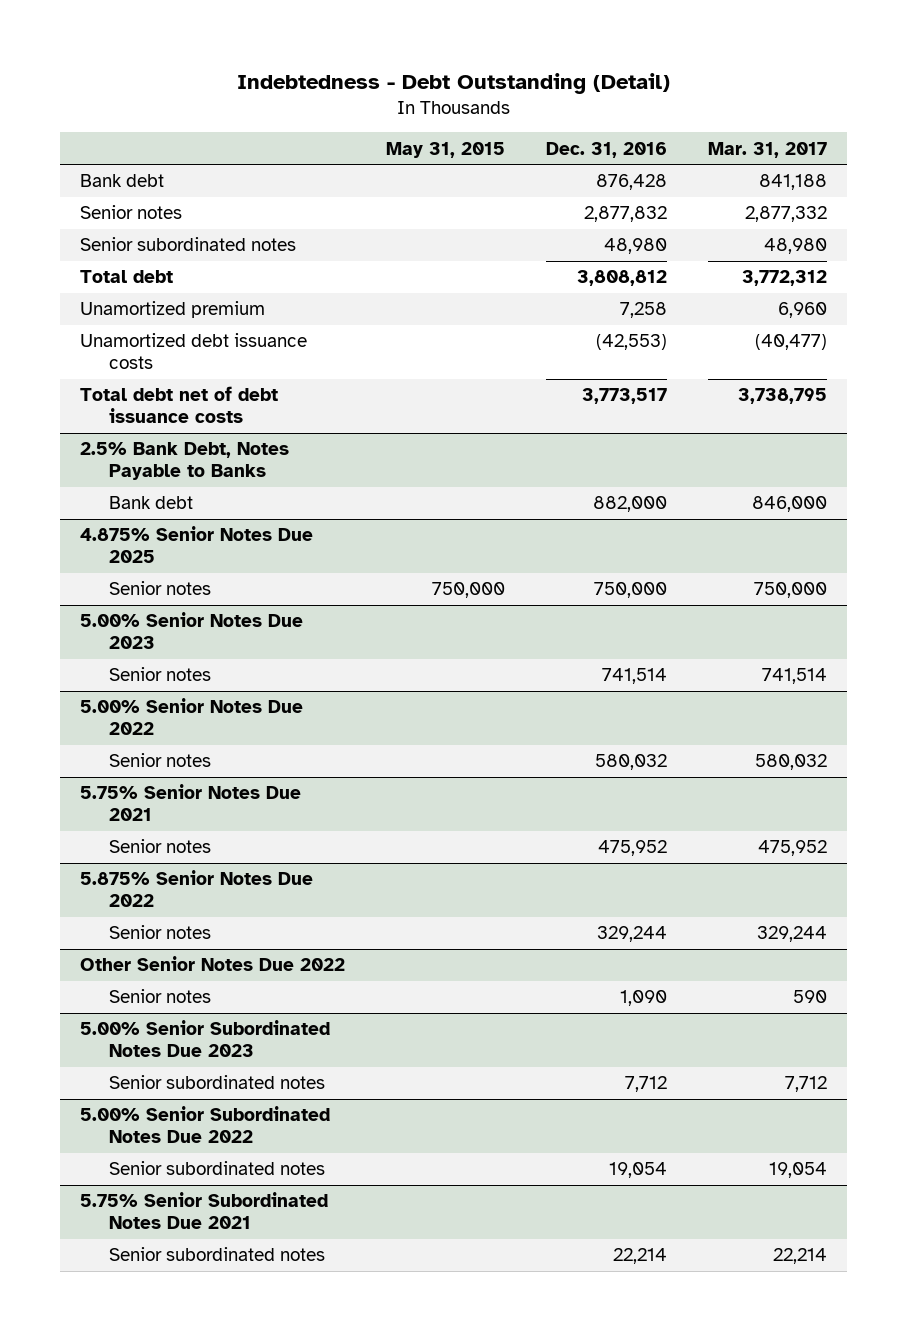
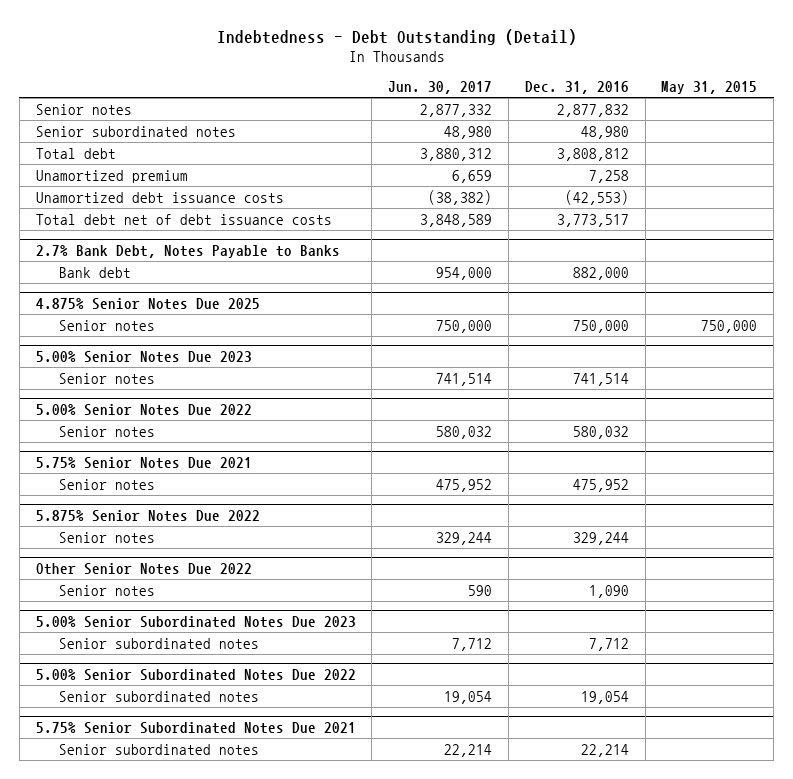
- | May 31, 2015 | Dec. 31, 2016 | Mar. 31, 2017
+ | Jun. 30, 2017 | Dec. 31, 2016 | May 31, 2015
- Bank debt | | 876,428 | 841,188
- 2.5% Bank Debt, Notes Payable to Banks
+ 2.7% Bank Debt, Notes Payable to Banks

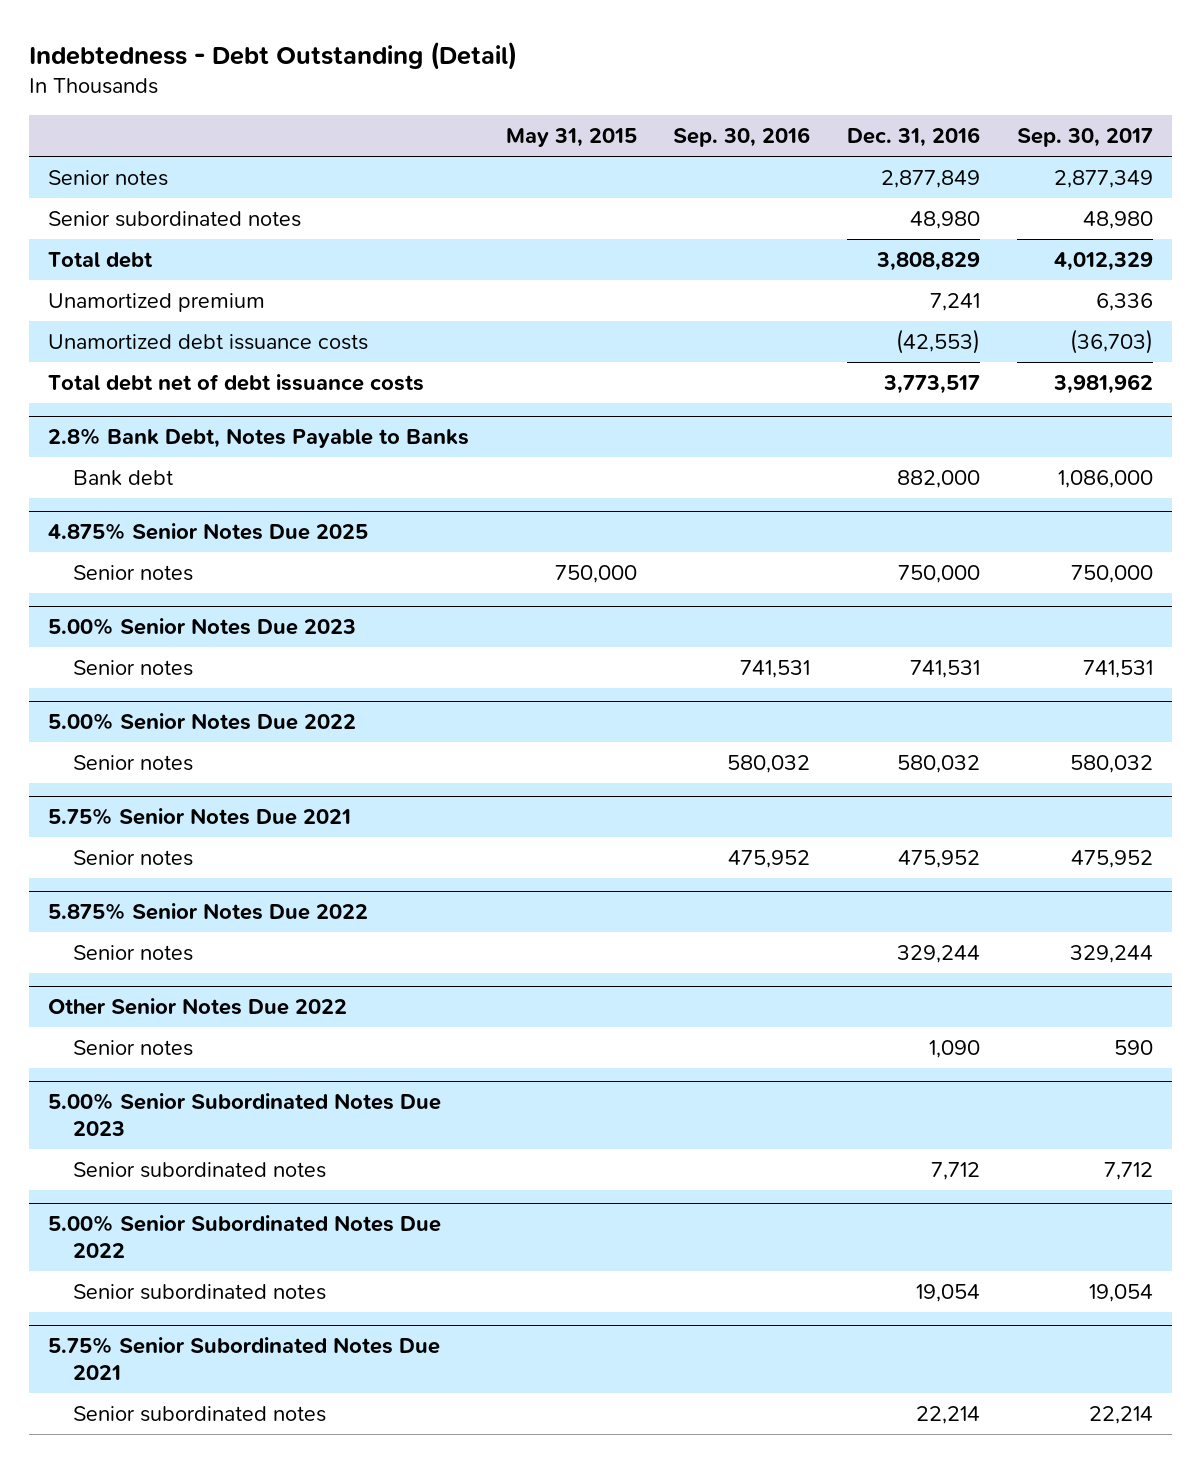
- | Jun. 30, 2017 | Dec. 31, 2016 | May 31, 2015
+ | May 31, 2015 | Sep. 30, 2016 | Dec. 31, 2016 | Sep. 30, 2017
- Senior notes | 2,877,332 | 2,877,832 |
+ Senior notes | | | 2,877,849 | 2,877,349
- Total debt | 3,880,312 | 3,808,812 |
- Unamortized premium | 6,659 | 7,258 |
+ Total debt | | | 3,808,829 | 4,012,329
+ Unamortized premium | | | 7,241 | 6,336
- 2.7% Bank Debt, Notes Payable to Banks
+ 2.8% Bank Debt, Notes Payable to Banks
@ 5.00% Senior Notes Due 2023
- Senior notes | 741,514 | 741,514 |
+ Senior notes | | 741,531 | 741,531 | 741,531

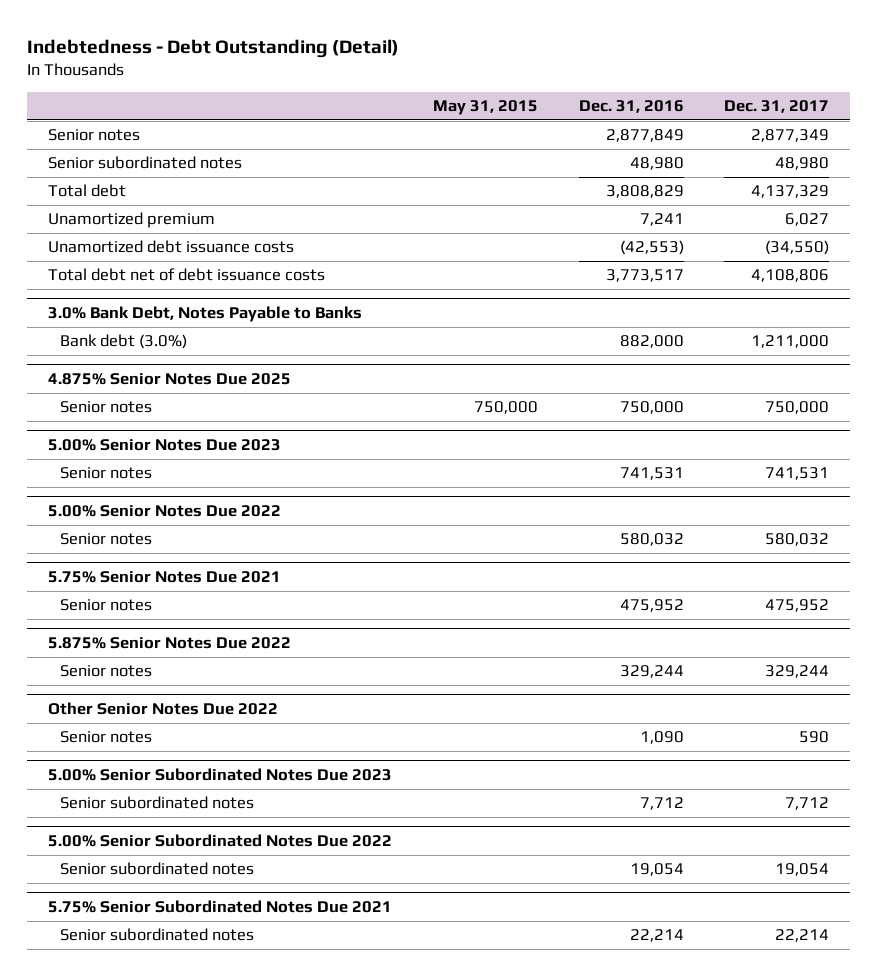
- | May 31, 2015 | Sep. 30, 2016 | Dec. 31, 2016 | Sep. 30, 2017
+ | May 31, 2015 | Dec. 31, 2016 | Dec. 31, 2017
- 2.8% Bank Debt, Notes Payable to Banks
- Bank debt | | | 882,000 | 1,086,000
+ 3.0% Bank Debt, Notes Payable to Banks
+ Bank debt (3.0%) | | 882,000 | 1,211,000

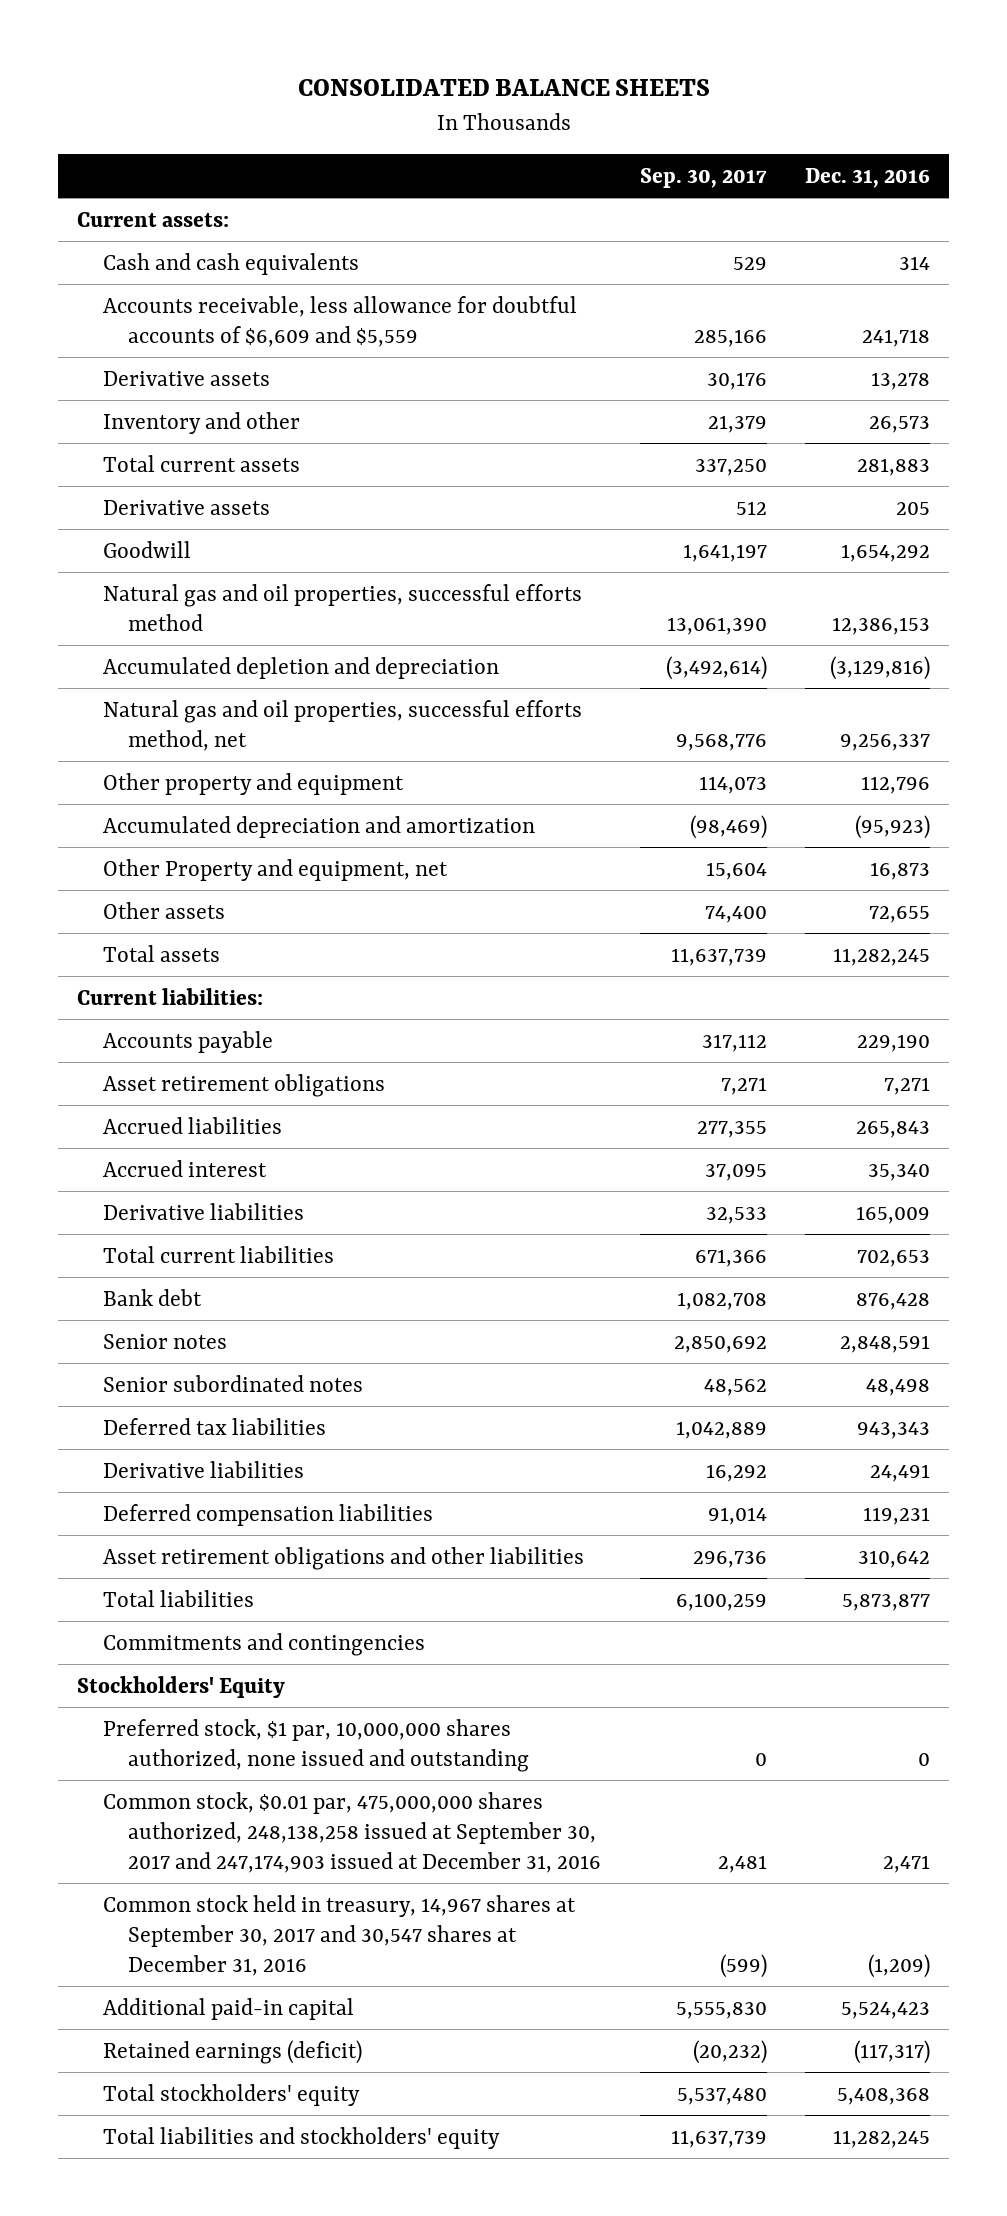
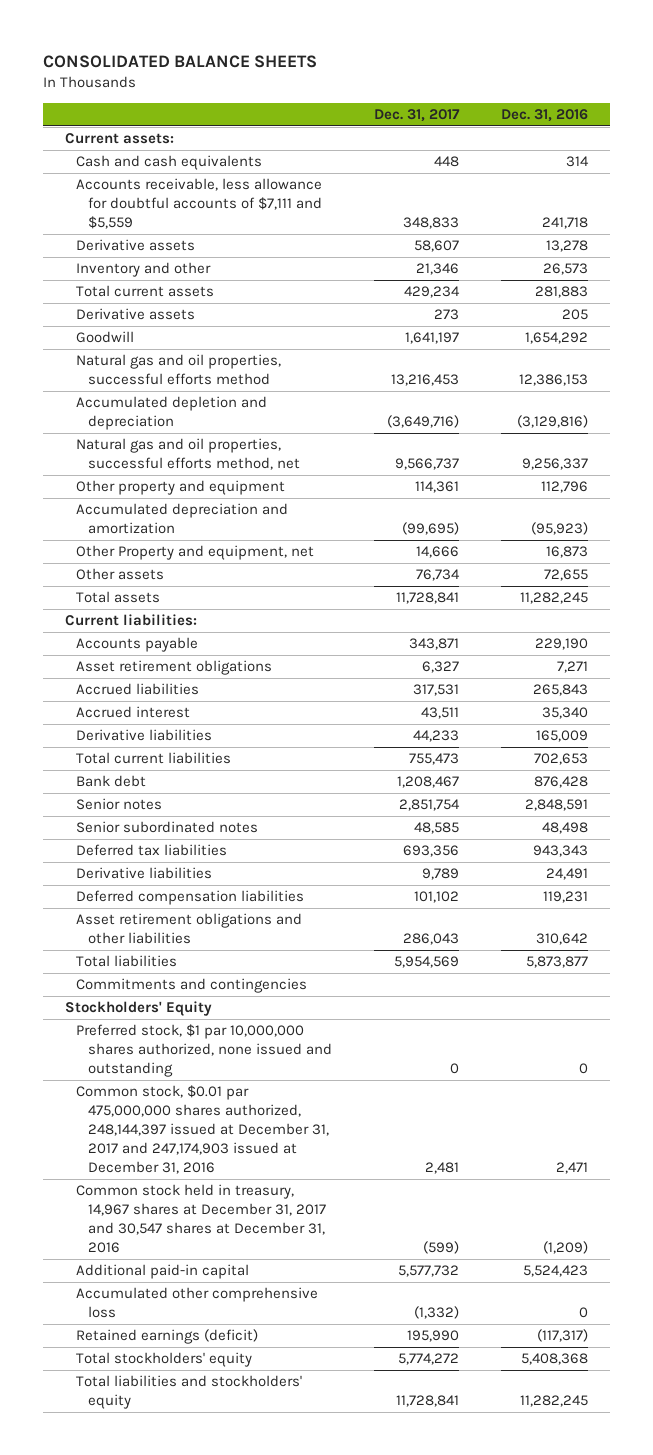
- | Sep. 30, 2017 | Dec. 31, 2016
+ | Dec. 31, 2017 | Dec. 31, 2016
- Accounts receivable, less allowance for doubtful accounts of $6,609 and $5,559 | 285,166 | 241,718
+ Accounts receivable, less allowance for doubtful accounts of $7,111 and $5,559 | 348,833 | 241,718
- Preferred stock, $1 par, 10,000,000 shares authorized, none issued and outstanding | 0 | 0
- Common stock, $0.01 par, 475,000,000 shares authorized, 248,138,258 issued at September 30, 2017 and 247,174,903 issued at December 31, 2016 | 2,481 | 2,471
- Common stock held in treasury, 14,967 shares at September 30, 2017 and 30,547 shares at December 31, 2016 | (599) | (1,209)
+ Preferred stock, $1 par 10,000,000 shares authorized, none issued and outstanding | 0 | 0
+ Common stock, $0.01 par 475,000,000 shares authorized, 248,144,397 issued at December 31, 2017 and 247,174,903 issued at December 31, 2016 | 2,481 | 2,471
+ Common stock held in treasury, 14,967 shares at December 31, 2017 and 30,547 shares at December 31, 2016 | (599) | (1,209)
+ Accumulated other comprehensive loss | (1,332) | 0

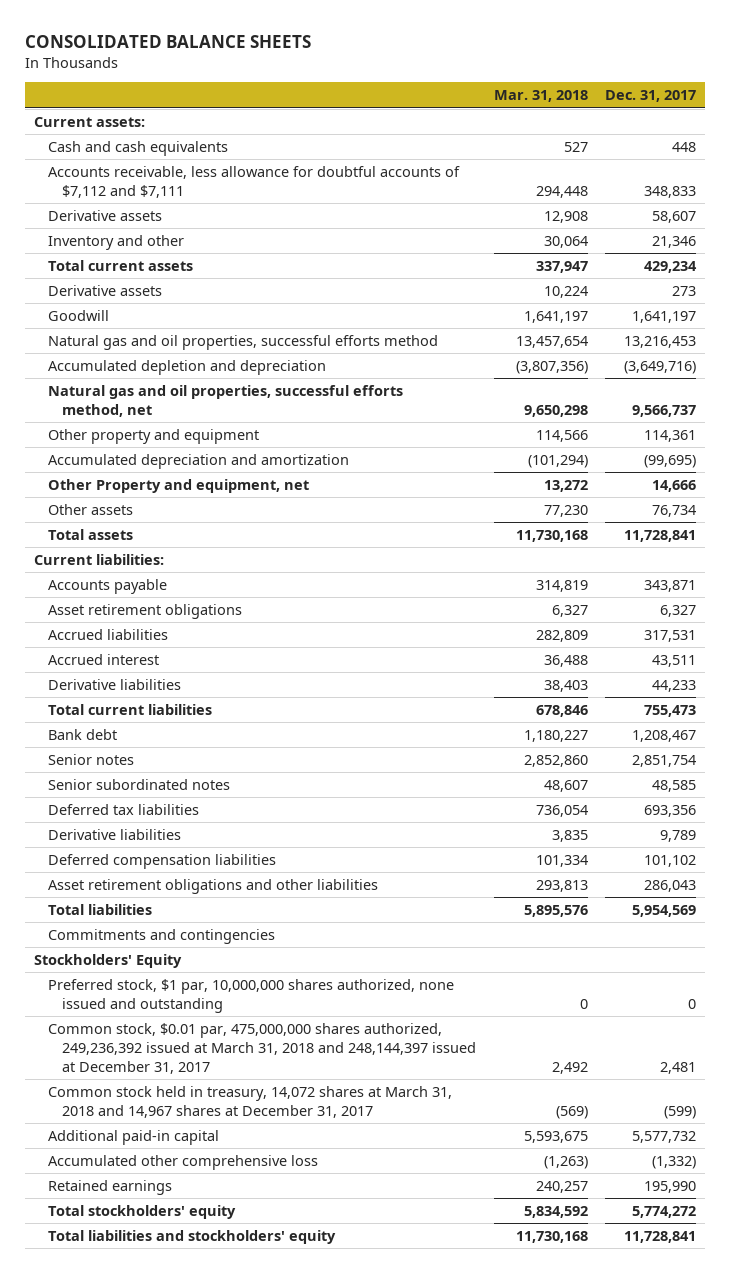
- | Dec. 31, 2017 | Dec. 31, 2016
+ | Mar. 31, 2018 | Dec. 31, 2017
- Accounts receivable, less allowance for doubtful accounts of $7,111 and $5,559 | 348,833 | 241,718
+ Accounts receivable, less allowance for doubtful accounts of $7,112 and $7,111 | 294,448 | 348,833
- Preferred stock, $1 par 10,000,000 shares authorized, none issued and outstanding | 0 | 0
- Common stock, $0.01 par 475,000,000 shares authorized, 248,144,397 issued at December 31, 2017 and 247,174,903 issued at December 31, 2016 | 2,481 | 2,471
- Common stock held in treasury, 14,967 shares at December 31, 2017 and 30,547 shares at December 31, 2016 | (599) | (1,209)
+ Preferred stock, $1 par, 10,000,000 shares authorized, none issued and outstanding | 0 | 0
+ Common stock, $0.01 par, 475,000,000 shares authorized, 249,236,392 issued at March 31, 2018 and 248,144,397 issued at December 31, 2017 | 2,492 | 2,481
+ Common stock held in treasury, 14,072 shares at March 31, 2018 and 14,967 shares at December 31, 2017 | (569) | (599)
- Retained earnings (deficit) | 195,990 | (117,317)
+ Retained earnings | 240,257 | 195,990

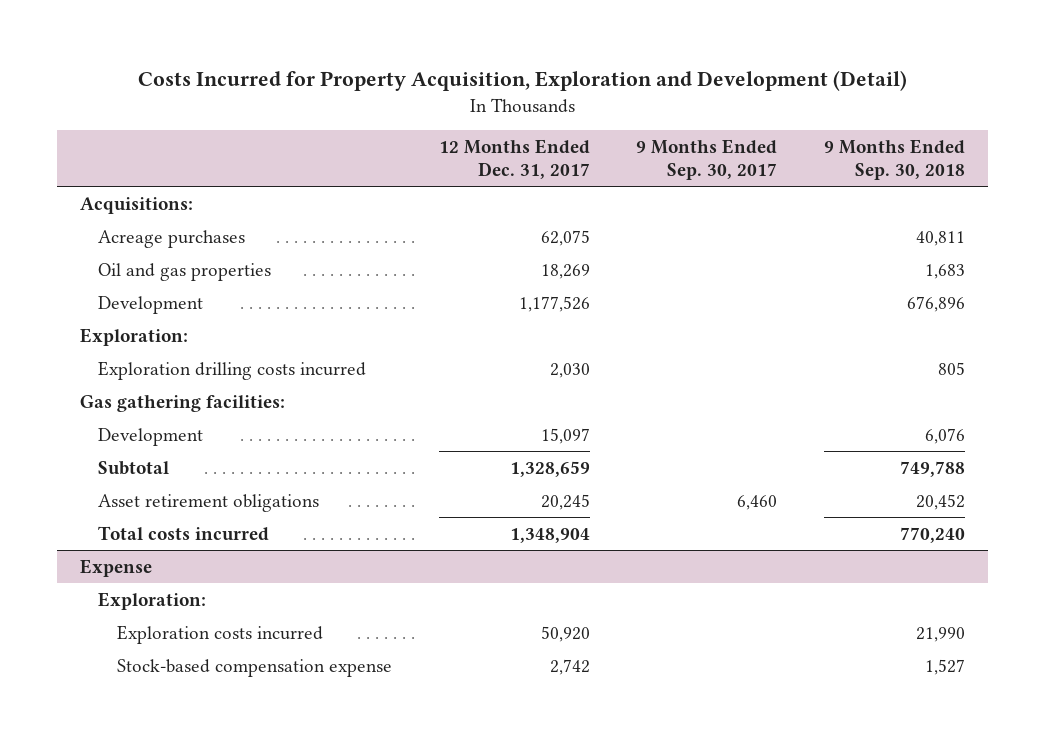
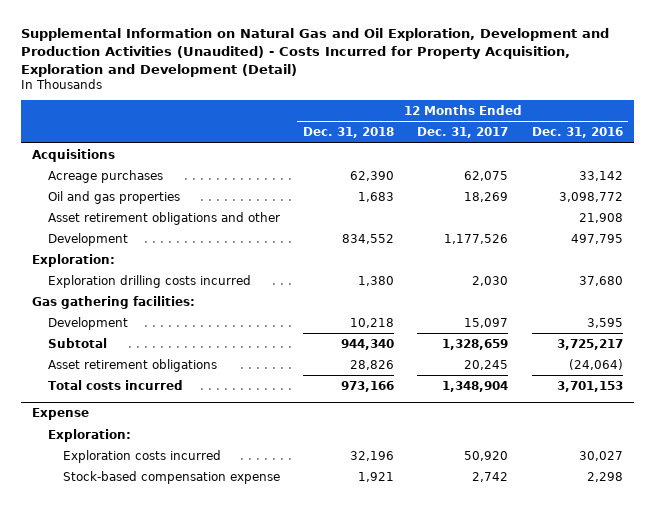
- Costs Incurred for Property Acquisition, Exploration and Development (Detail)
+ Supplemental Information on Natural Gas and Oil Exploration, Development and Production Activities (Unaudited) - Costs Incurred for Property Acquisition, Exploration and Development (Detail)
- | 12 Months Ended Dec. 31, 2017 | 9 Months Ended Sep. 30, 2017 | 9 Months Ended Sep. 30, 2018
+ | 12 Months Ended Dec. 31, 2018 | 12 Months Ended Dec. 31, 2017 | 12 Months Ended Dec. 31, 2016
- Acquisitions:
+ Acquisitions
+ Asset retirement obligations and other | | | 21,908

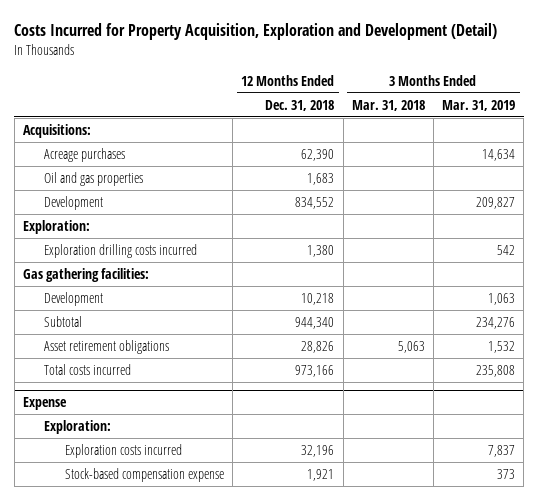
- Supplemental Information on Natural Gas and Oil Exploration, Development and Production Activities (Unaudited) - Costs Incurred for Property Acquisition, Exploration and Development (Detail)
+ Costs Incurred for Property Acquisition, Exploration and Development (Detail)
- | 12 Months Ended Dec. 31, 2018 | 12 Months Ended Dec. 31, 2017 | 12 Months Ended Dec. 31, 2016
+ | 12 Months Ended Dec. 31, 2018 | 3 Months Ended Mar. 31, 2018 | 3 Months Ended Mar. 31, 2019
- Acquisitions
+ Acquisitions:
- Asset retirement obligations and other | | | 21,908

